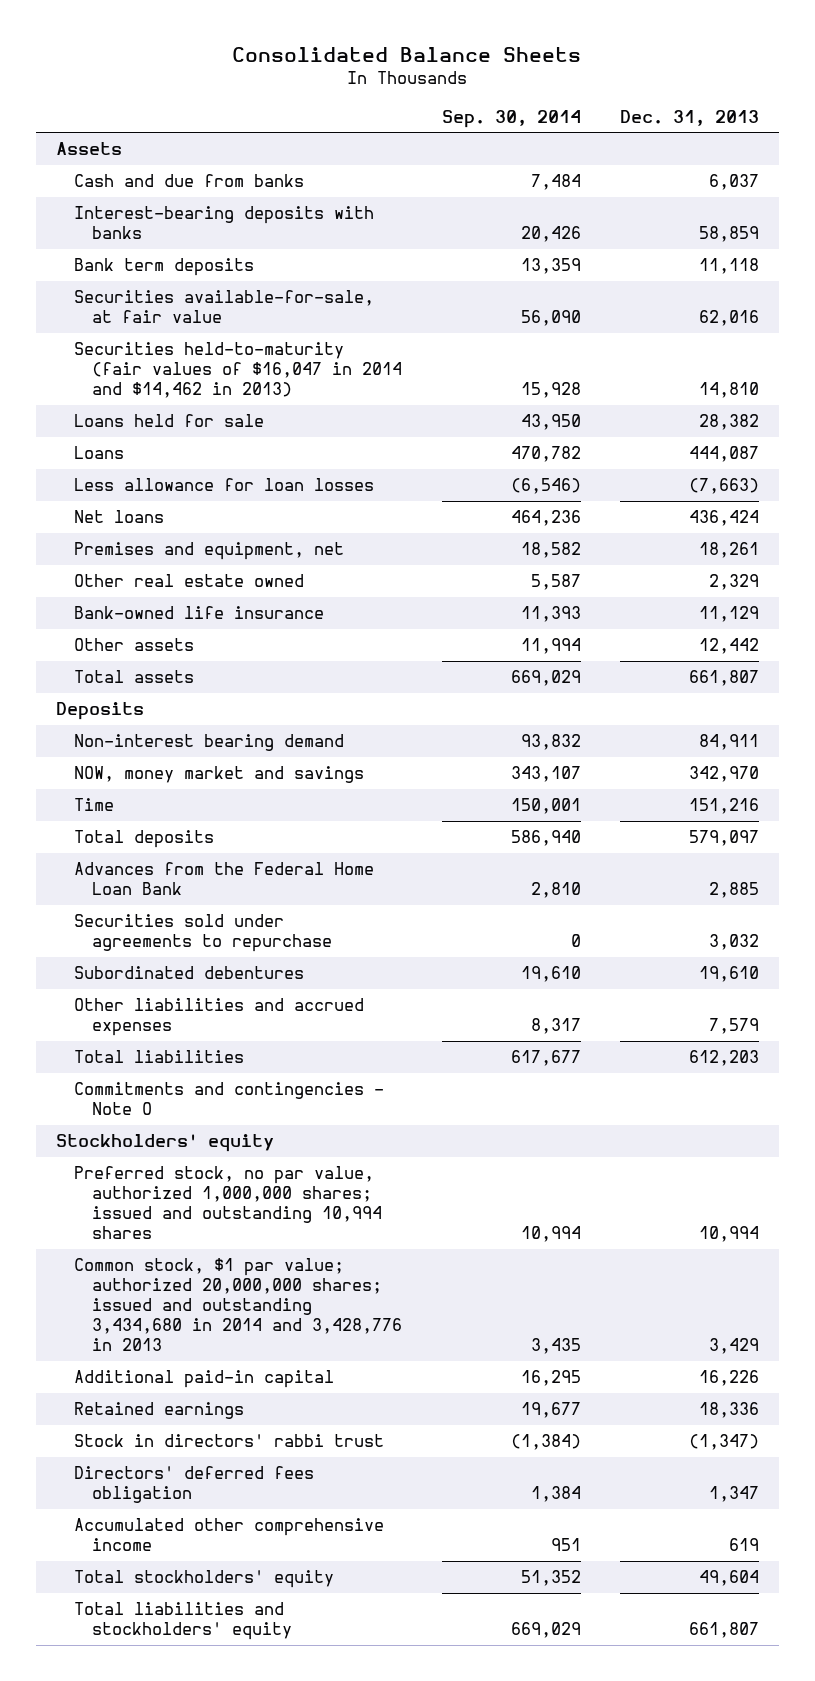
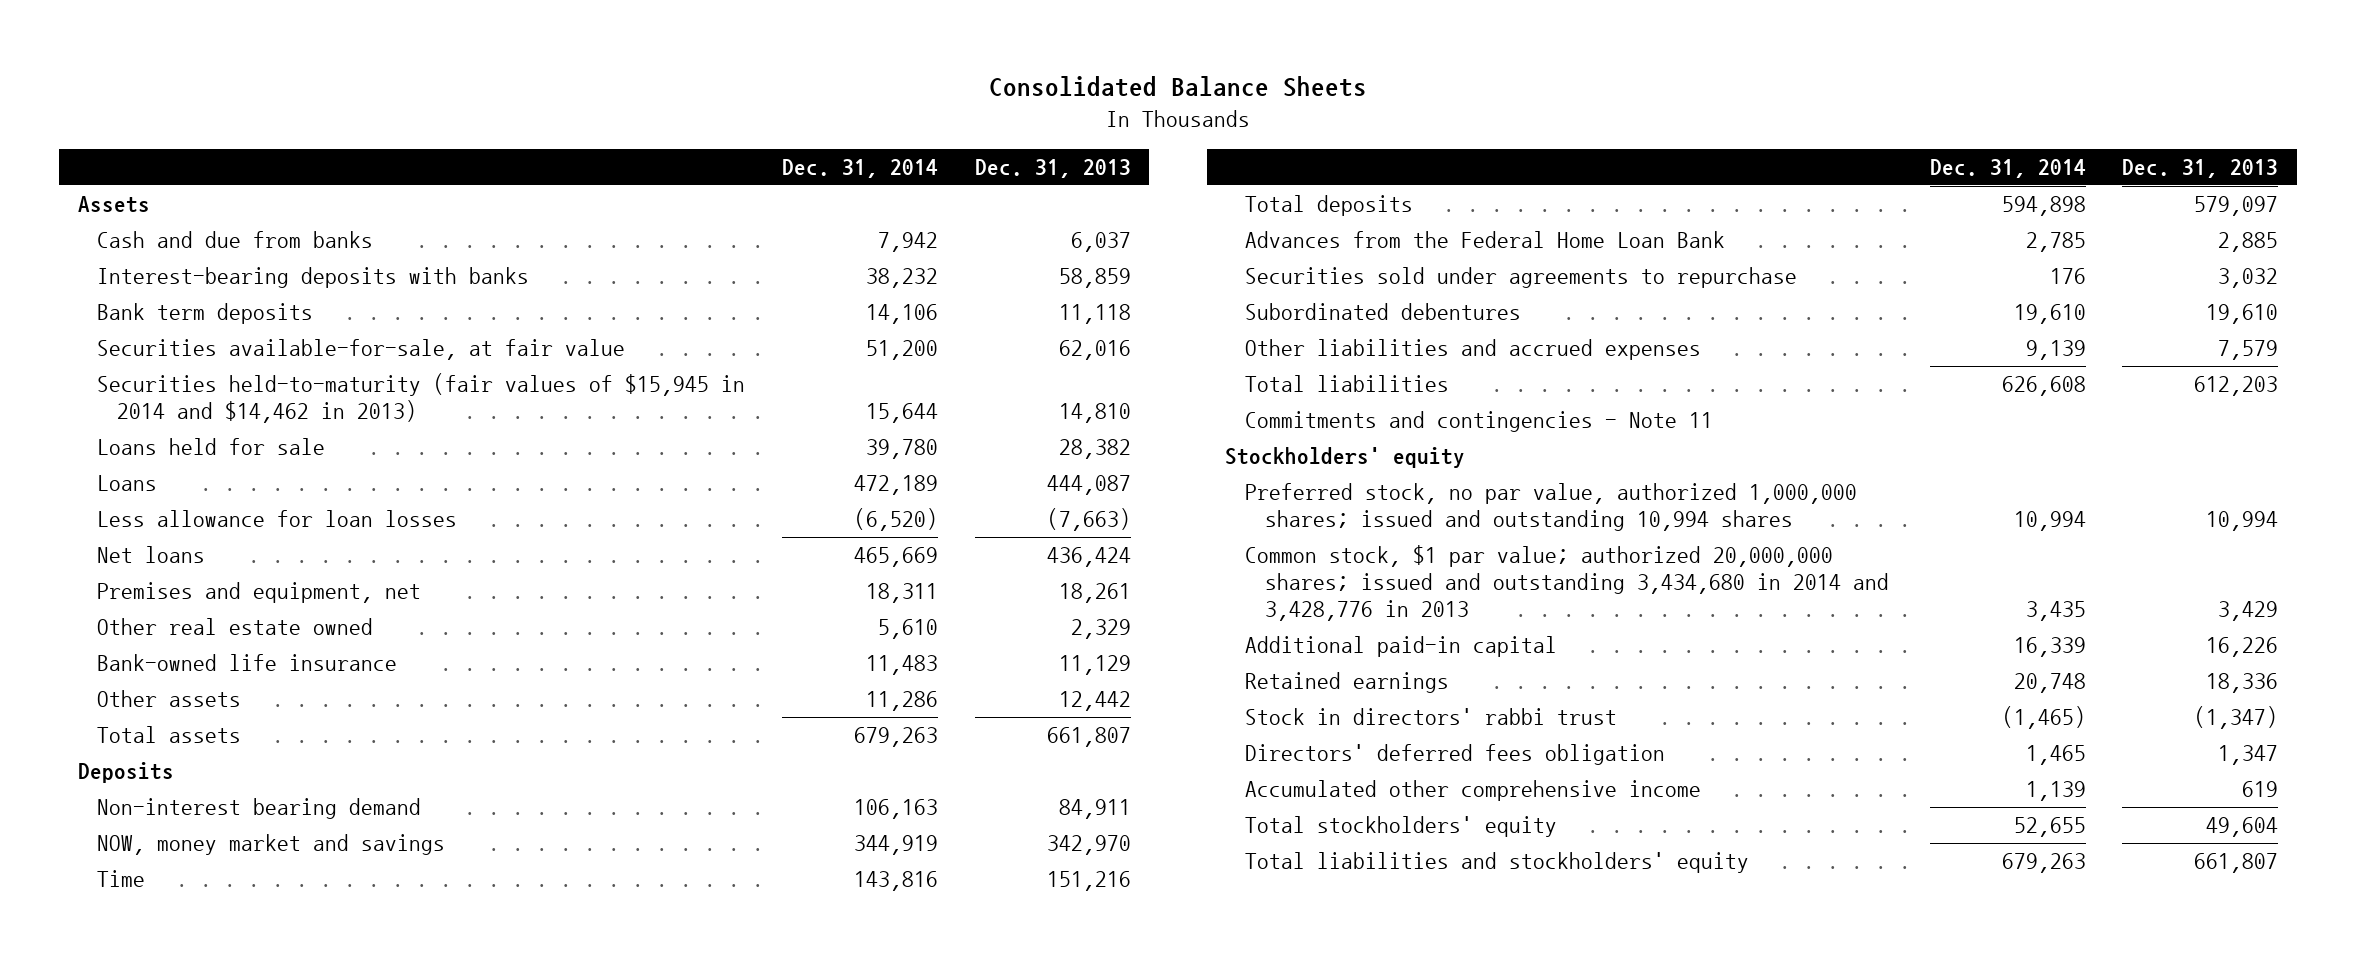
- | Sep. 30, 2014 | Dec. 31, 2013
+ | Dec. 31, 2014 | Dec. 31, 2013
- Securities held-to-maturity (fair values of $16,047 in 2014 and $14,462 in 2013) | 15,928 | 14,810
+ Securities held-to-maturity (fair values of $15,945 in 2014 and $14,462 in 2013) | 15,644 | 14,810
- Commitments and contingencies - Note O
+ Commitments and contingencies - Note 11

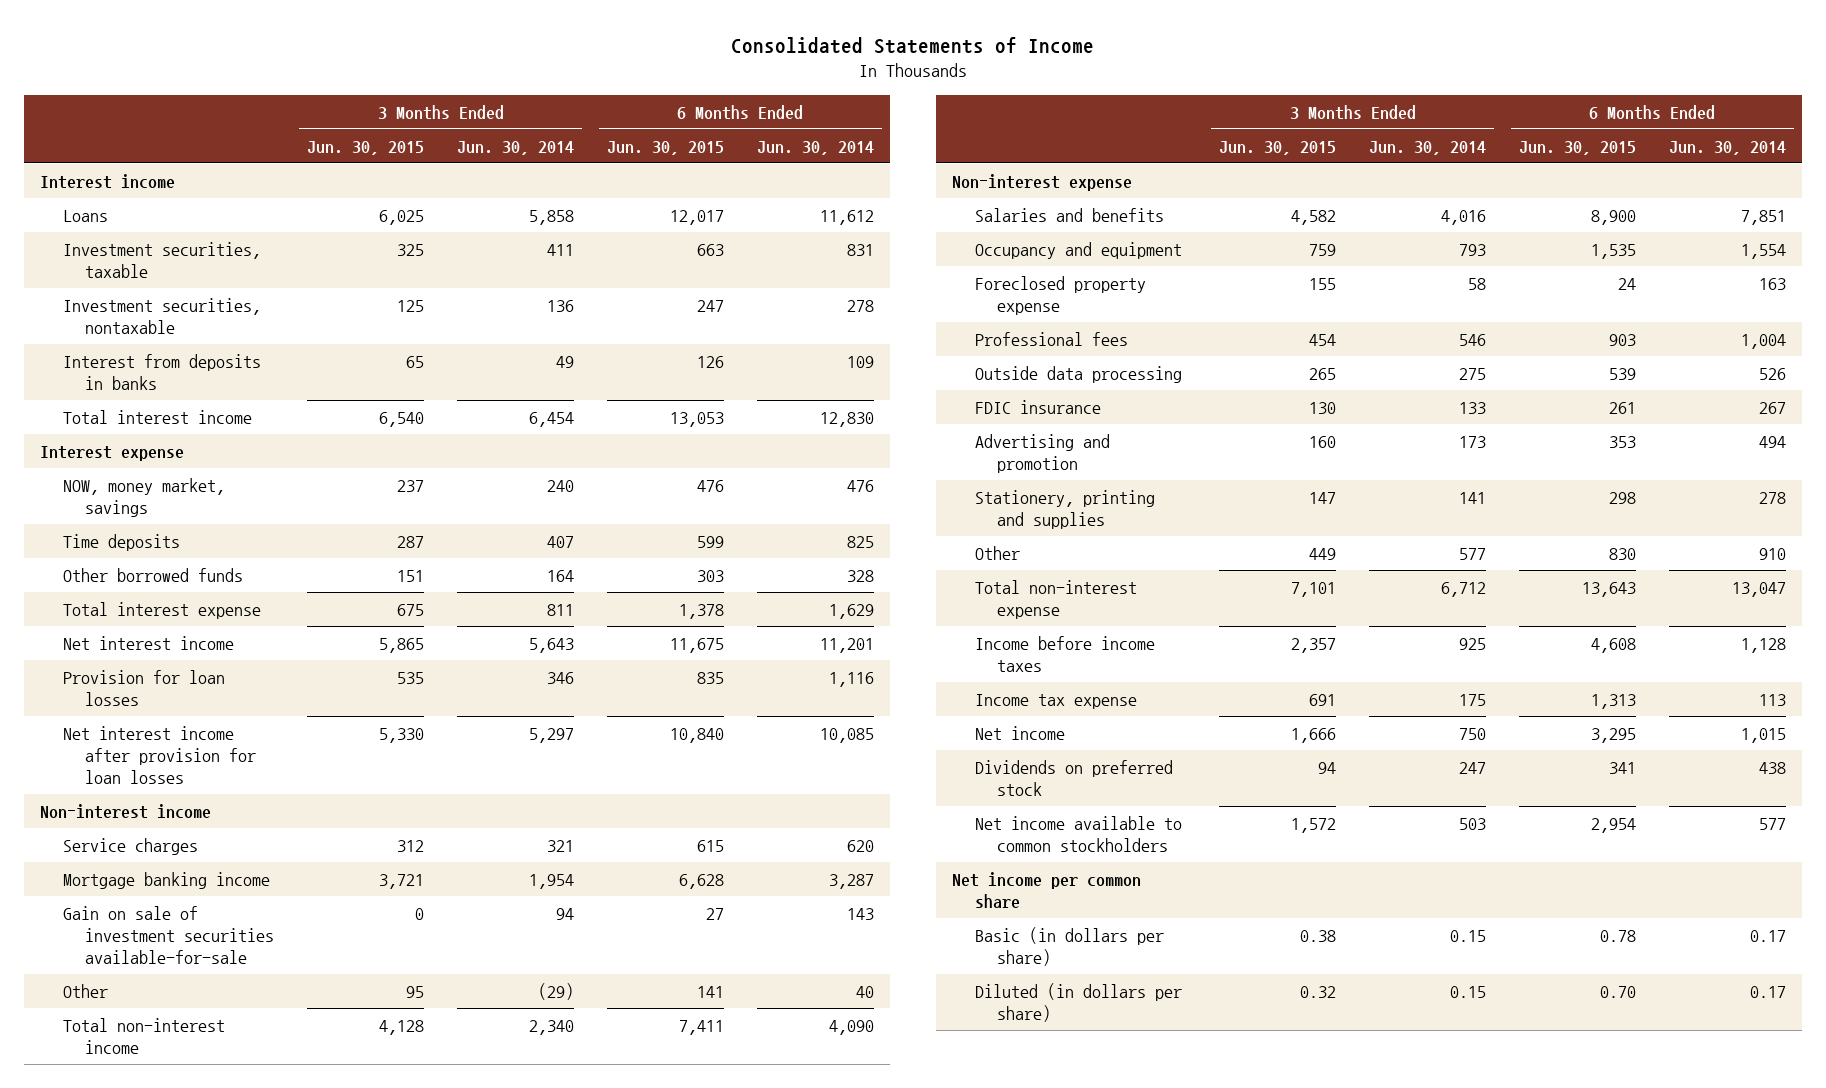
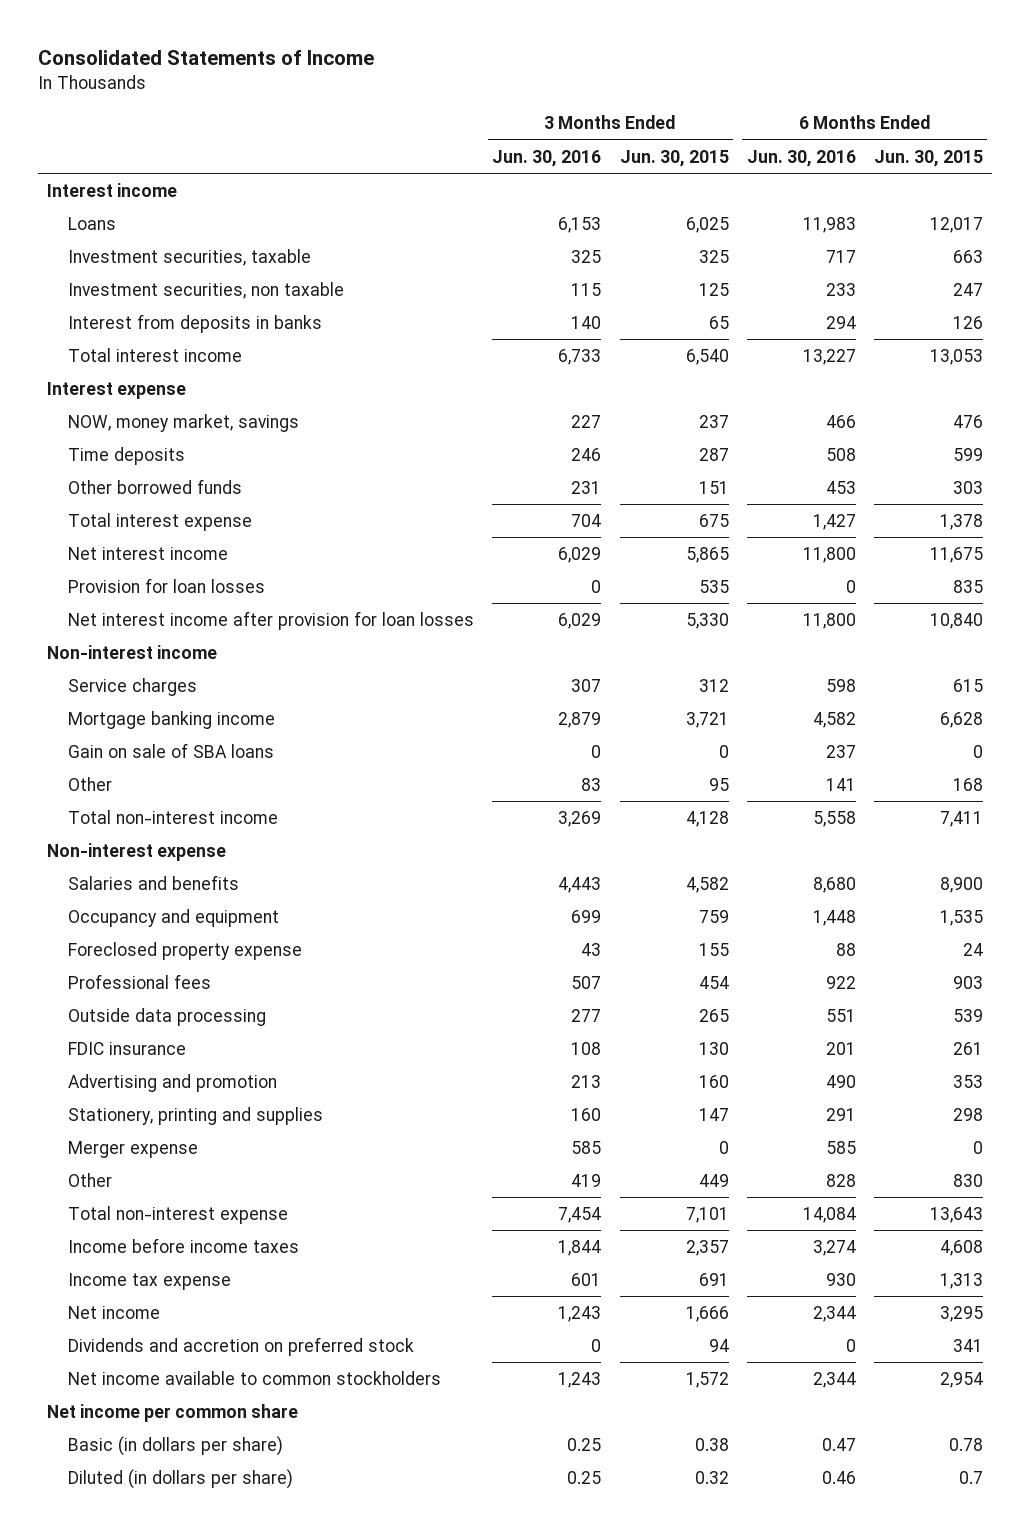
- | 3 Months Ended Jun. 30, 2015 | 3 Months Ended Jun. 30, 2014 | 6 Months Ended Jun. 30, 2015 | 6 Months Ended Jun. 30, 2014
+ | 3 Months Ended Jun. 30, 2016 | 3 Months Ended Jun. 30, 2015 | 6 Months Ended Jun. 30, 2016 | 6 Months Ended Jun. 30, 2015
- Investment securities, nontaxable | 125 | 136 | 247 | 278
+ Investment securities, non taxable | 115 | 125 | 233 | 247
- Gain on sale of investment securities available-for-sale | 0 | 94 | 27 | 143
- Other | 95 | (29) | 141 | 40
+ Gain on sale of SBA loans | 0 | 0 | 237 | 0
+ Other | 83 | 95 | 141 | 168
+ Merger expense | 585 | 0 | 585 | 0
- Dividends on preferred stock | 94 | 247 | 341 | 438
+ Dividends and accretion on preferred stock | 0 | 94 | 0 | 341
- Diluted (in dollars per share) | 0.32 | 0.15 | 0.70 | 0.17
+ Diluted (in dollars per share) | 0.25 | 0.32 | 0.46 | 0.7

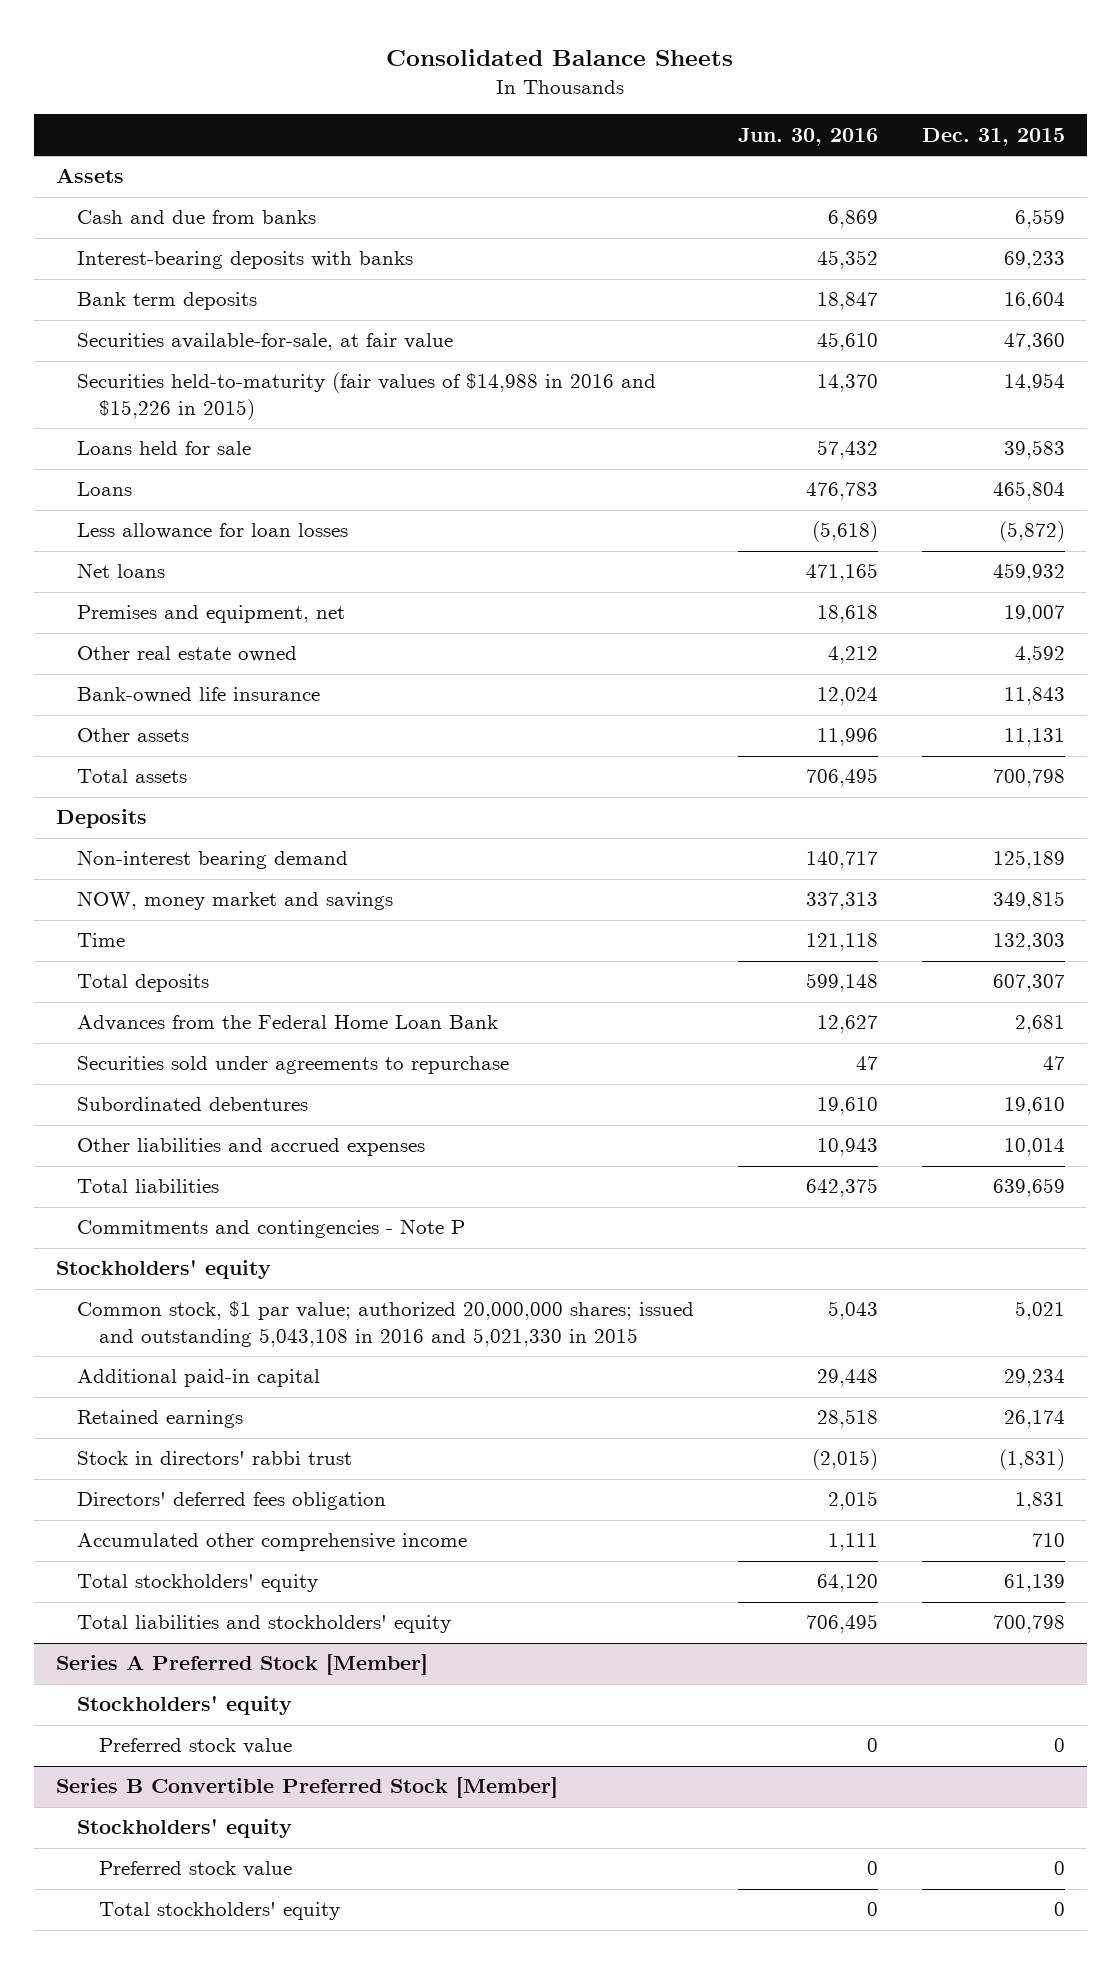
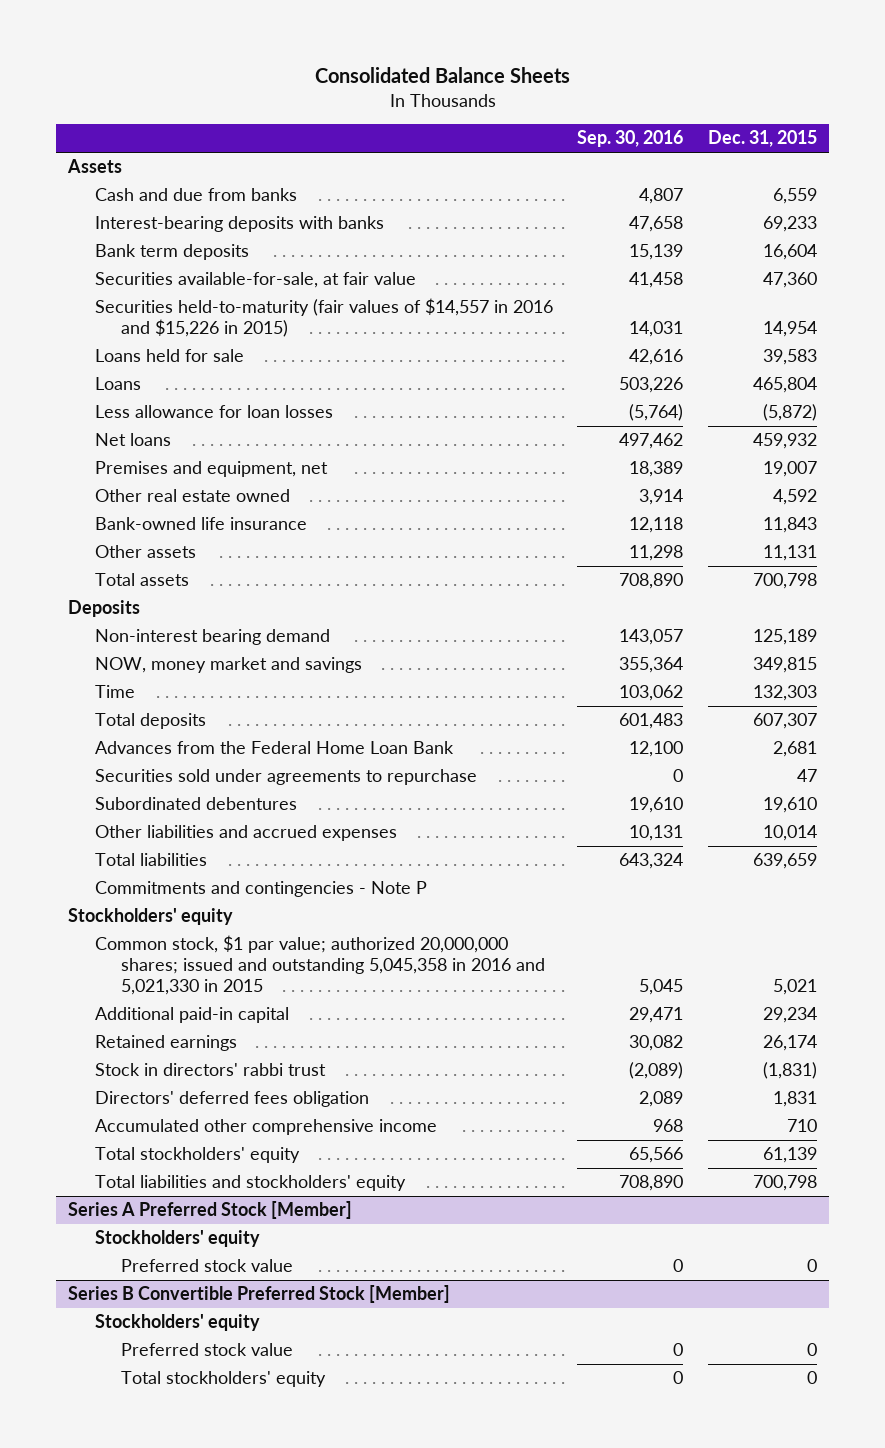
- | Jun. 30, 2016 | Dec. 31, 2015
+ | Sep. 30, 2016 | Dec. 31, 2015
- Securities held-to-maturity (fair values of $14,988 in 2016 and $15,226 in 2015) | 14,370 | 14,954
+ Securities held-to-maturity (fair values of $14,557 in 2016 and $15,226 in 2015) | 14,031 | 14,954
- Common stock, $1 par value; authorized 20,000,000 shares; issued and outstanding 5,043,108 in 2016 and 5,021,330 in 2015 | 5,043 | 5,021
+ Common stock, $1 par value; authorized 20,000,000 shares; issued and outstanding 5,045,358 in 2016 and 5,021,330 in 2015 | 5,045 | 5,021

